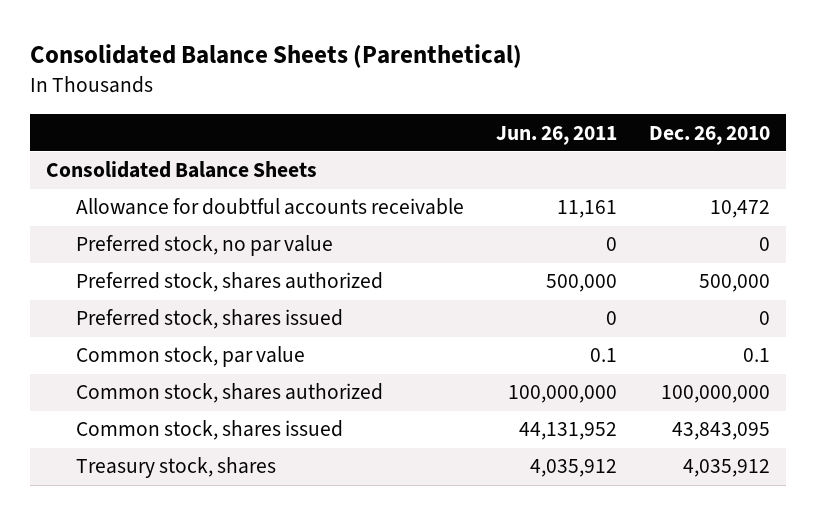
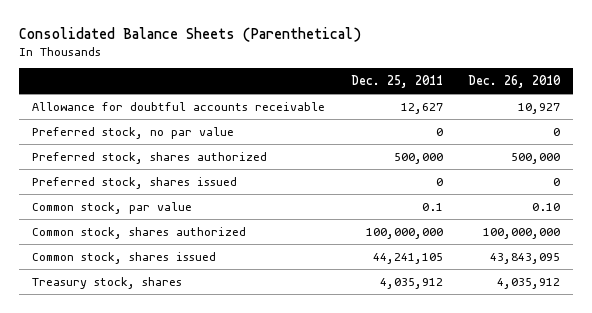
- | Jun. 26, 2011 | Dec. 26, 2010
+ | Dec. 25, 2011 | Dec. 26, 2010
- Consolidated Balance Sheets
- Allowance for doubtful accounts receivable | 11,161 | 10,472
+ Allowance for doubtful accounts receivable | 12,627 | 10,927
- Common stock, par value | 0.1 | 0.1
+ Common stock, par value | 0.1 | 0.10

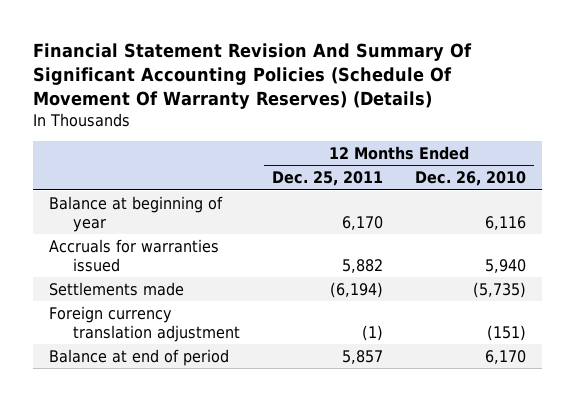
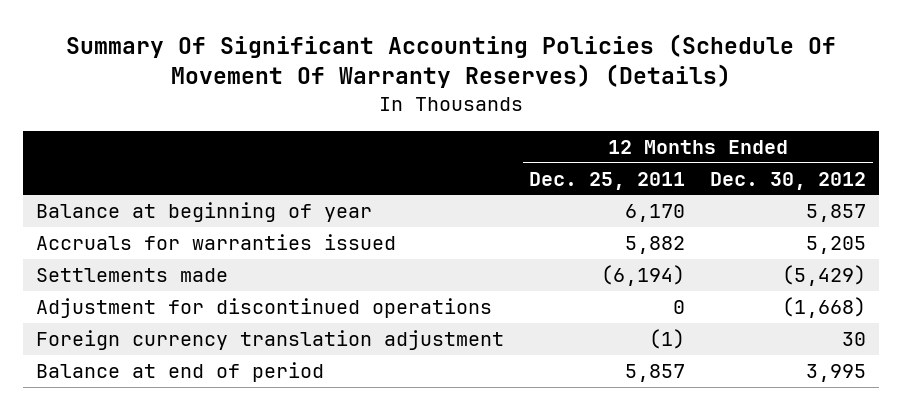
- Financial Statement Revision And Summary Of Significant Accounting Policies (Schedule Of Movement Of Warranty Reserves) (Details)
+ Summary Of Significant Accounting Policies (Schedule Of Movement Of Warranty Reserves) (Details)
- | 12 Months Ended Dec. 25, 2011 | 12 Months Ended Dec. 26, 2010
+ | 12 Months Ended Dec. 25, 2011 | 12 Months Ended Dec. 30, 2012
+ Adjustment for discontinued operations | 0 | (1,668)

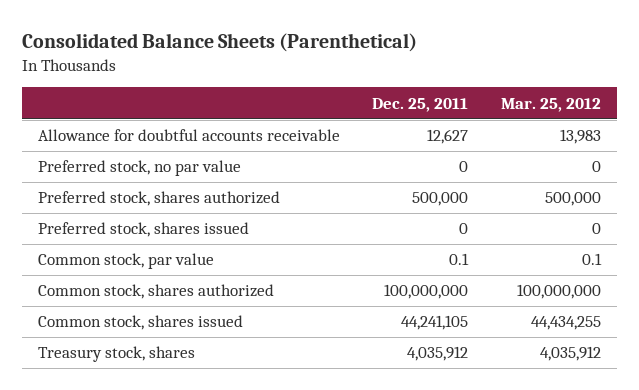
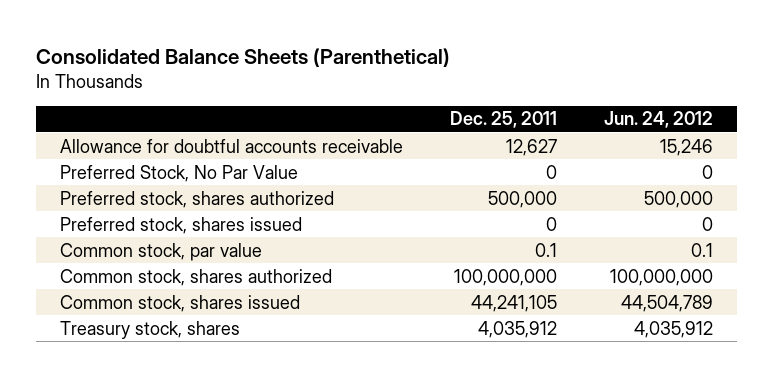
- | Dec. 25, 2011 | Mar. 25, 2012
+ | Dec. 25, 2011 | Jun. 24, 2012
- Preferred stock, no par value | 0 | 0
+ Preferred Stock, No Par Value | 0 | 0

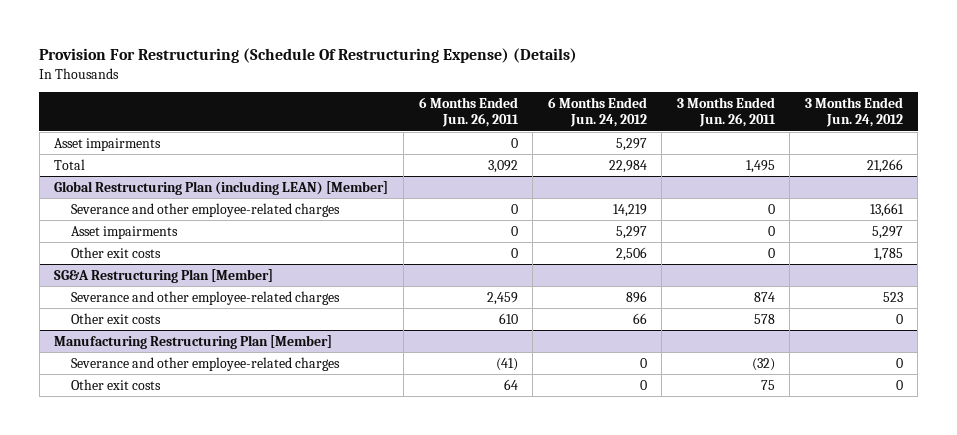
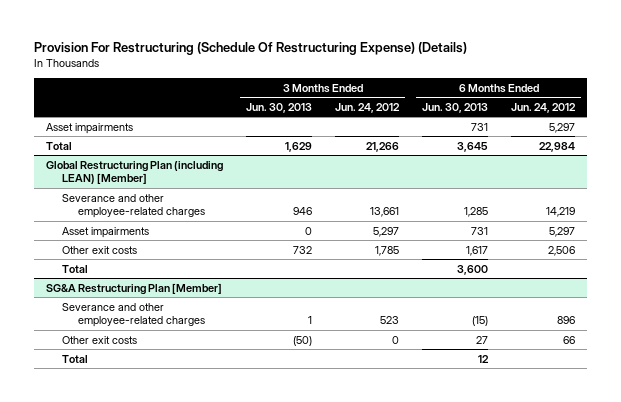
- | 6 Months Ended Jun. 26, 2011 | 6 Months Ended Jun. 24, 2012 | 3 Months Ended Jun. 26, 2011 | 3 Months Ended Jun. 24, 2012
+ | 3 Months Ended Jun. 30, 2013 | 3 Months Ended Jun. 24, 2012 | 6 Months Ended Jun. 30, 2013 | 6 Months Ended Jun. 24, 2012
@ Global Restructuring Plan (including LEAN) [Member]
+ Total | | | 3,600 |
- Manufacturing Restructuring Plan [Member]
- Severance and other employee-related charges | (41) | 0 | (32) | 0
- Other exit costs | 64 | 0 | 75 | 0
@ SG&A Restructuring Plan [Member]
+ Total | | | 12 |

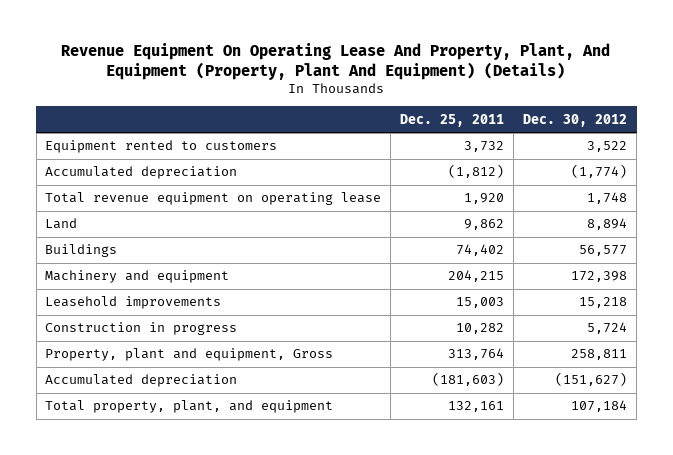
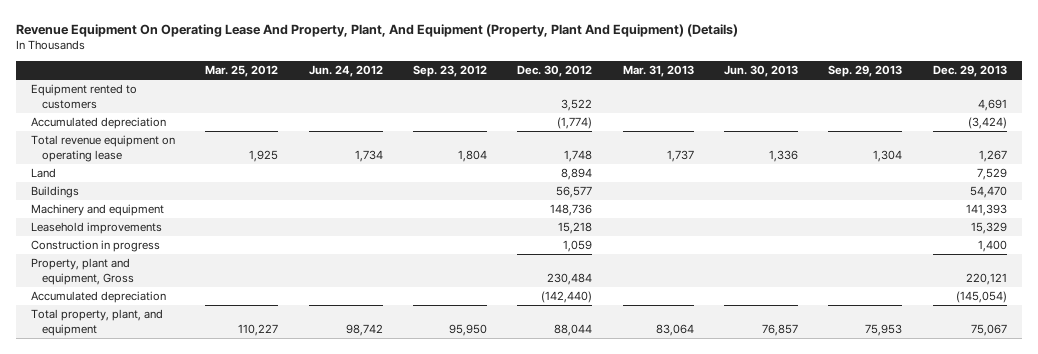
- | Dec. 25, 2011 | Dec. 30, 2012
+ | Mar. 25, 2012 | Jun. 24, 2012 | Sep. 23, 2012 | Dec. 30, 2012 | Mar. 31, 2013 | Jun. 30, 2013 | Sep. 29, 2013 | Dec. 29, 2013
- Machinery and equipment | 204,215 | 172,398
+ Machinery and equipment | | | | 148,736 | | | | 141,393
- Construction in progress | 10,282 | 5,724
- Property, plant and equipment, Gross | 313,764 | 258,811
- Accumulated depreciation | (181,603) | (151,627)
- Total property, plant, and equipment | 132,161 | 107,184
+ Construction in progress | | | | 1,059 | | | | 1,400
+ Property, plant and equipment, Gross | | | | 230,484 | | | | 220,121
+ Accumulated depreciation | | | | (142,440) | | | | (145,054)
+ Total property, plant, and equipment | 110,227 | 98,742 | 95,950 | 88,044 | 83,064 | 76,857 | 75,953 | 75,067

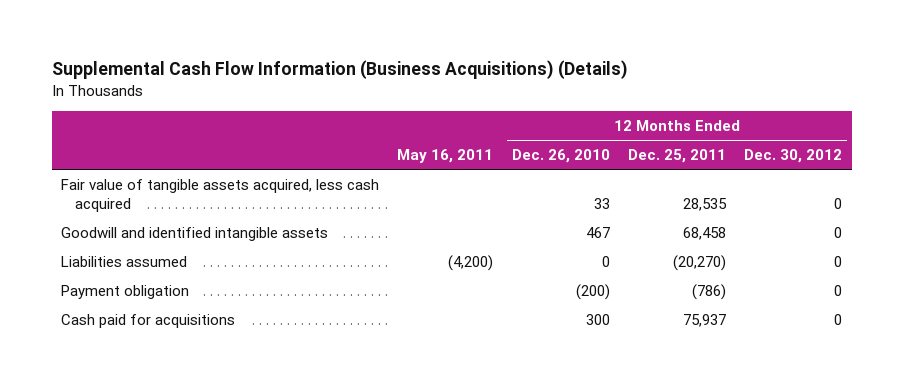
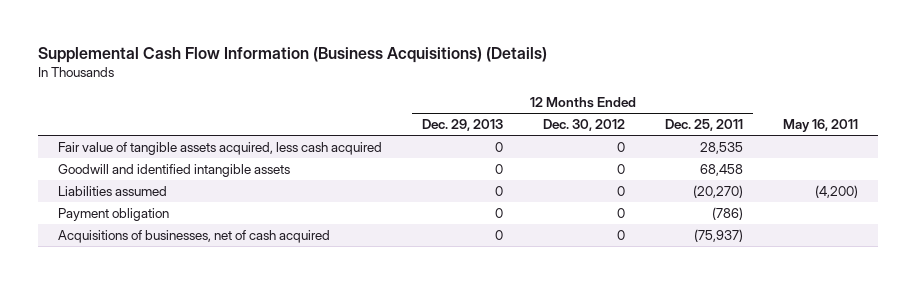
- | May 16, 2011 | 12 Months Ended Dec. 26, 2010 | 12 Months Ended Dec. 25, 2011 | 12 Months Ended Dec. 30, 2012
+ | 12 Months Ended Dec. 29, 2013 | 12 Months Ended Dec. 30, 2012 | 12 Months Ended Dec. 25, 2011 | May 16, 2011
- Cash paid for acquisitions | | 300 | 75,937 | 0
+ Acquisitions of businesses, net of cash acquired | 0 | 0 | (75,937) |

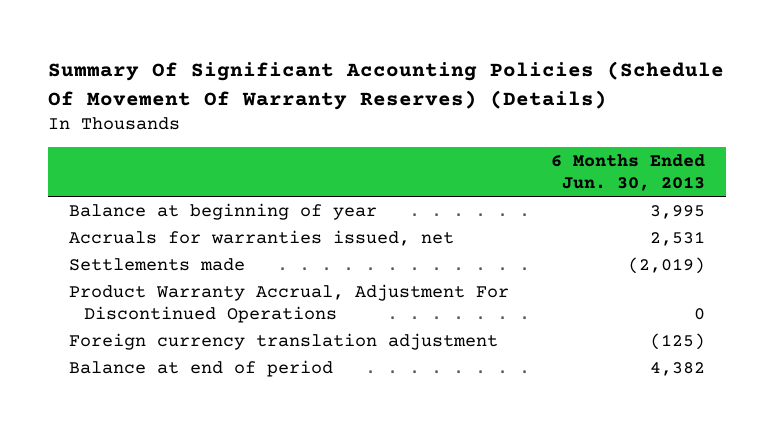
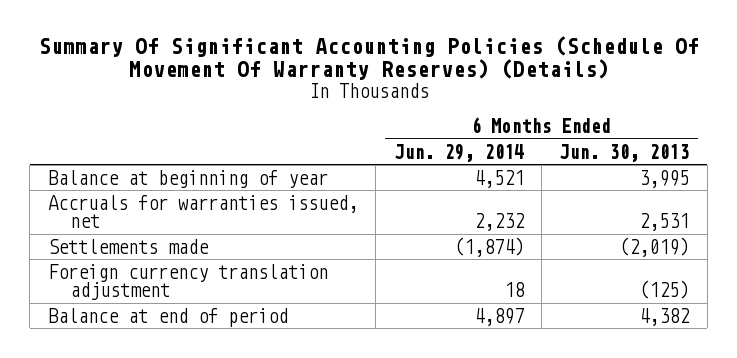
- | 6 Months Ended Jun. 30, 2013
+ | 6 Months Ended Jun. 29, 2014 | 6 Months Ended Jun. 30, 2013
- Product Warranty Accrual, Adjustment For Discontinued Operations | 0

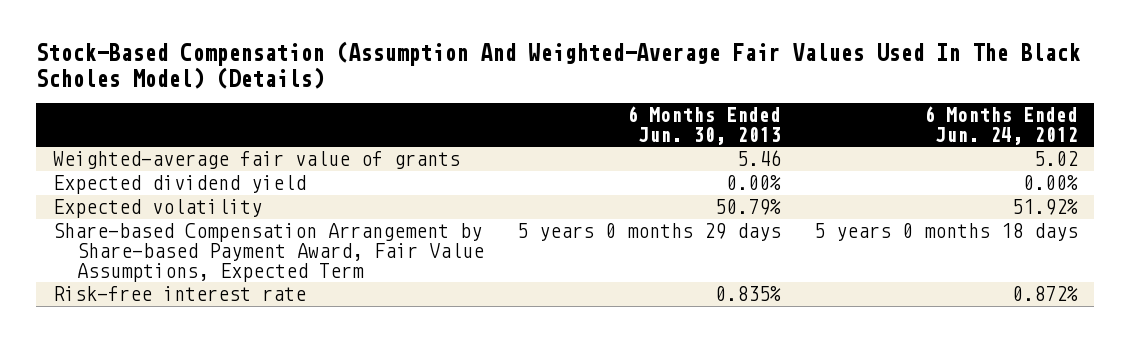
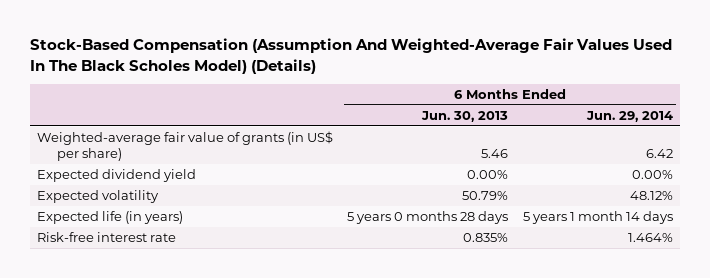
- | 6 Months Ended Jun. 30, 2013 | 6 Months Ended Jun. 24, 2012
+ | 6 Months Ended Jun. 30, 2013 | 6 Months Ended Jun. 29, 2014
- Weighted-average fair value of grants | 5.46 | 5.02
+ Weighted-average fair value of grants (in US$ per share) | 5.46 | 6.42
- Share-based Compensation Arrangement by Share-based Payment Award, Fair Value Assumptions, Expected Term | 5 years 0 months 29 days | 5 years 0 months 18 days
+ Expected life (in years) | 5 years 0 months 28 days | 5 years 1 month 14 days

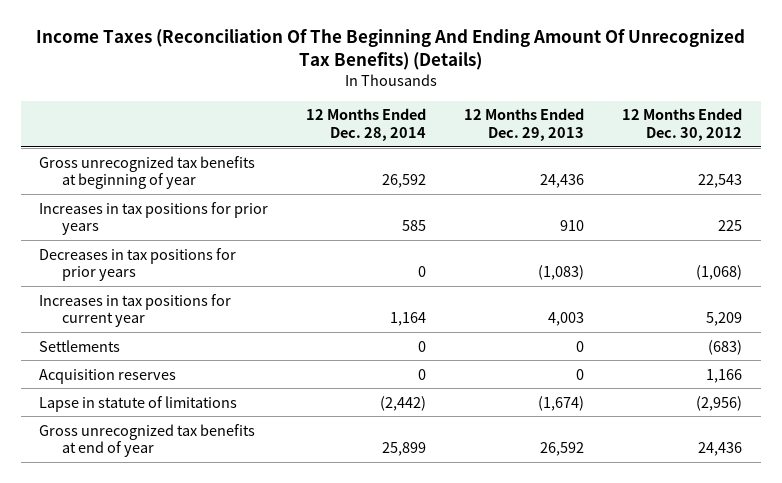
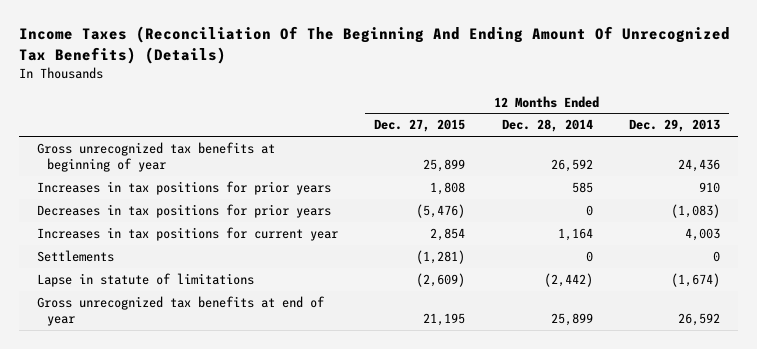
- | 12 Months Ended Dec. 28, 2014 | 12 Months Ended Dec. 29, 2013 | 12 Months Ended Dec. 30, 2012
+ | 12 Months Ended Dec. 27, 2015 | 12 Months Ended Dec. 28, 2014 | 12 Months Ended Dec. 29, 2013
- Acquisition reserves | 0 | 0 | 1,166

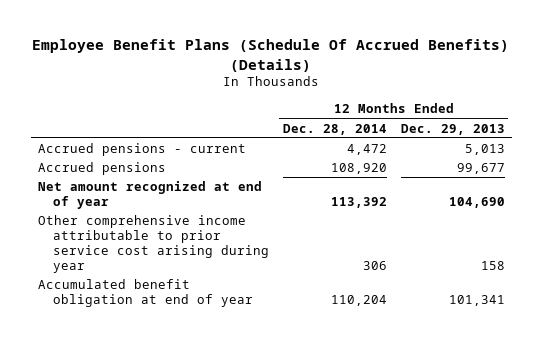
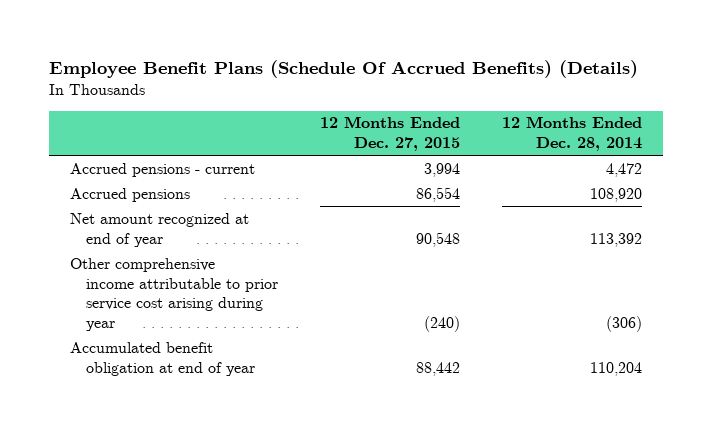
- | 12 Months Ended Dec. 28, 2014 | 12 Months Ended Dec. 29, 2013
+ | 12 Months Ended Dec. 27, 2015 | 12 Months Ended Dec. 28, 2014
- Other comprehensive income attributable to prior service cost arising during year | 306 | 158
+ Other comprehensive income attributable to prior service cost arising during year | (240) | (306)

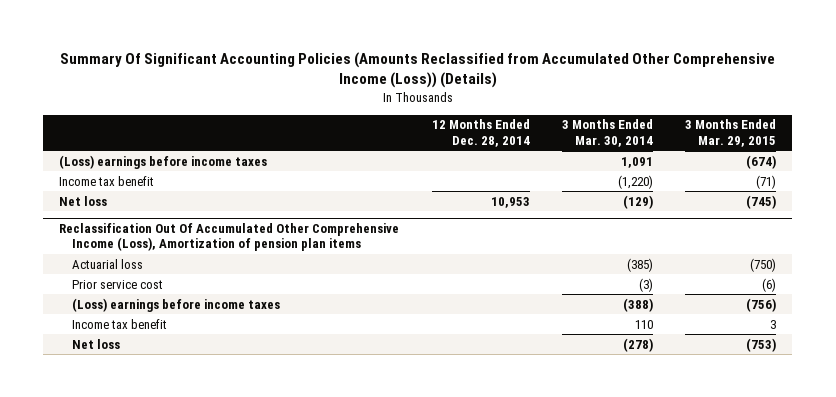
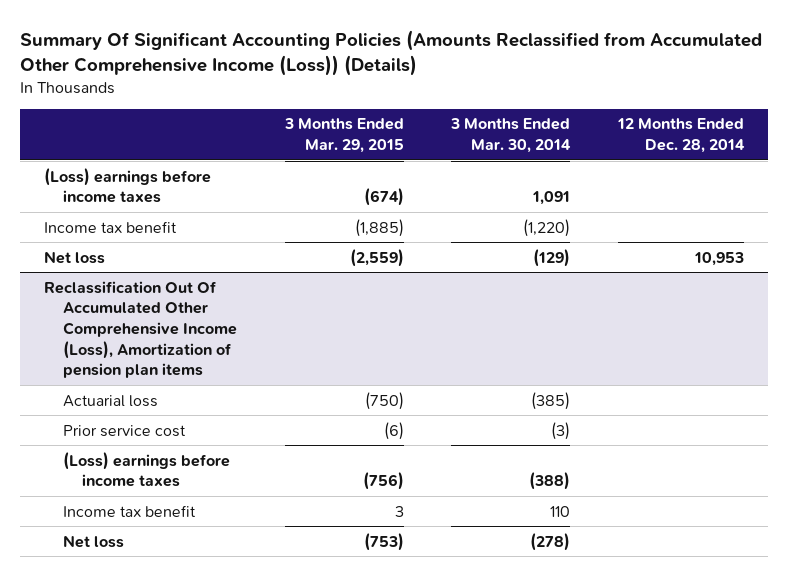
- | 12 Months Ended Dec. 28, 2014 | 3 Months Ended Mar. 30, 2014 | 3 Months Ended Mar. 29, 2015
+ | 3 Months Ended Mar. 29, 2015 | 3 Months Ended Mar. 30, 2014 | 12 Months Ended Dec. 28, 2014
- Income tax benefit | | (1,220) | (71)
- Net loss | 10,953 | (129) | (745)
+ Income tax benefit | (1,885) | (1,220) |
+ Net loss | (2,559) | (129) | 10,953

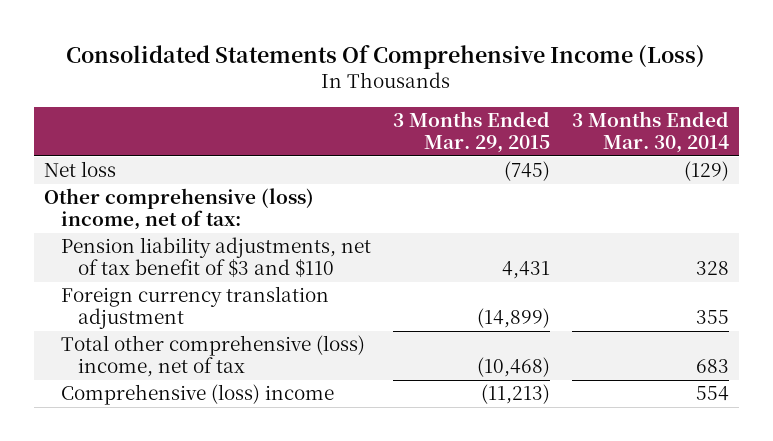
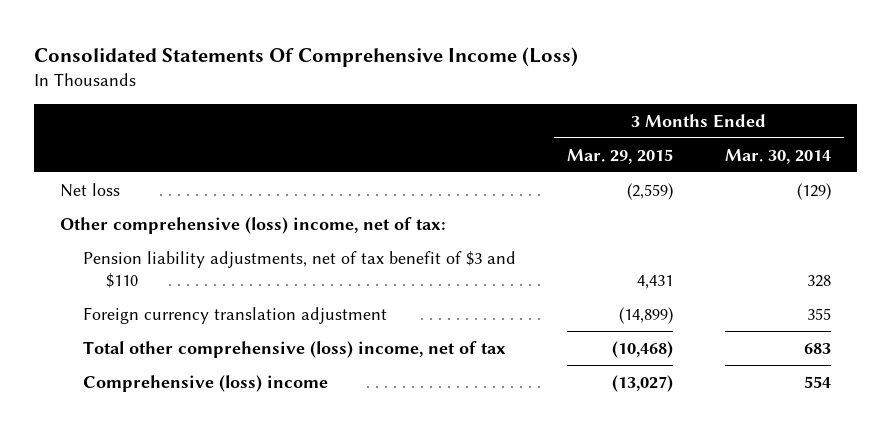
- Net loss | (745) | (129)
+ Net loss | (2,559) | (129)
- Comprehensive (loss) income | (11,213) | 554
+ Comprehensive (loss) income | (13,027) | 554

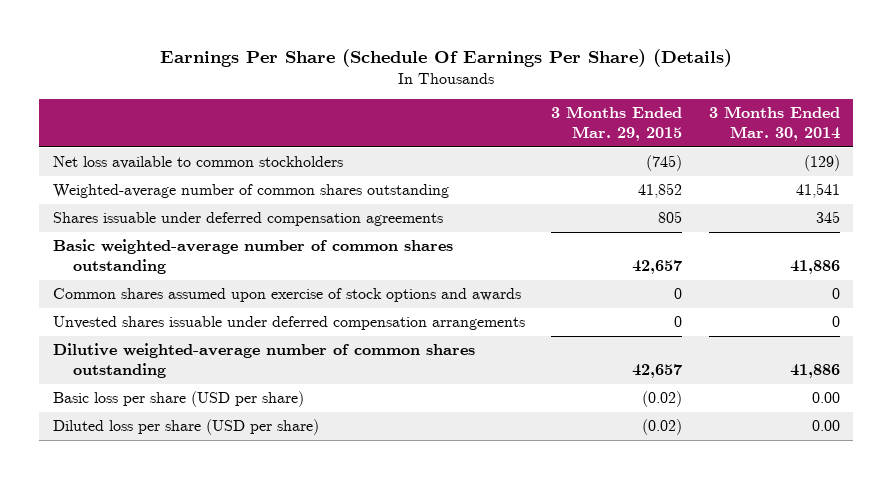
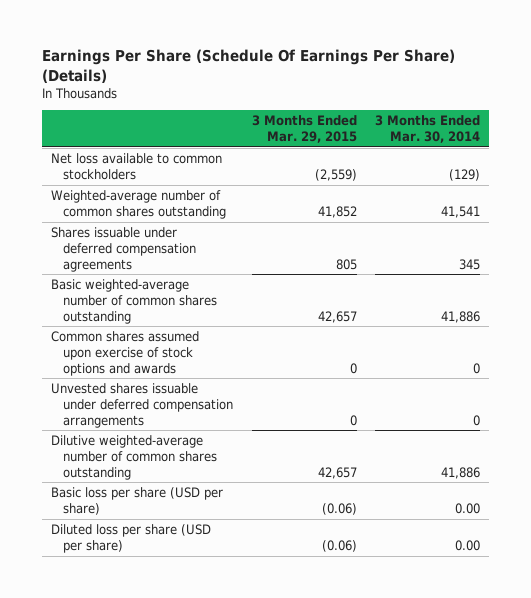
- Net loss available to common stockholders | (745) | (129)
+ Net loss available to common stockholders | (2,559) | (129)
- Basic loss per share (USD per share) | (0.02) | 0.00
- Diluted loss per share (USD per share) | (0.02) | 0.00
+ Basic loss per share (USD per share) | (0.06) | 0.00
+ Diluted loss per share (USD per share) | (0.06) | 0.00

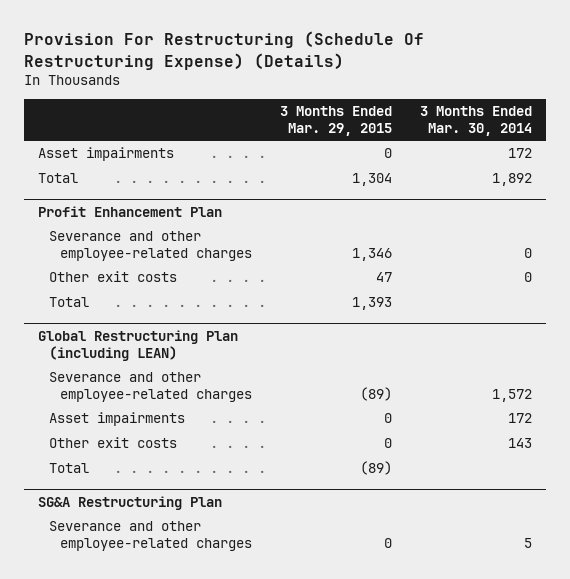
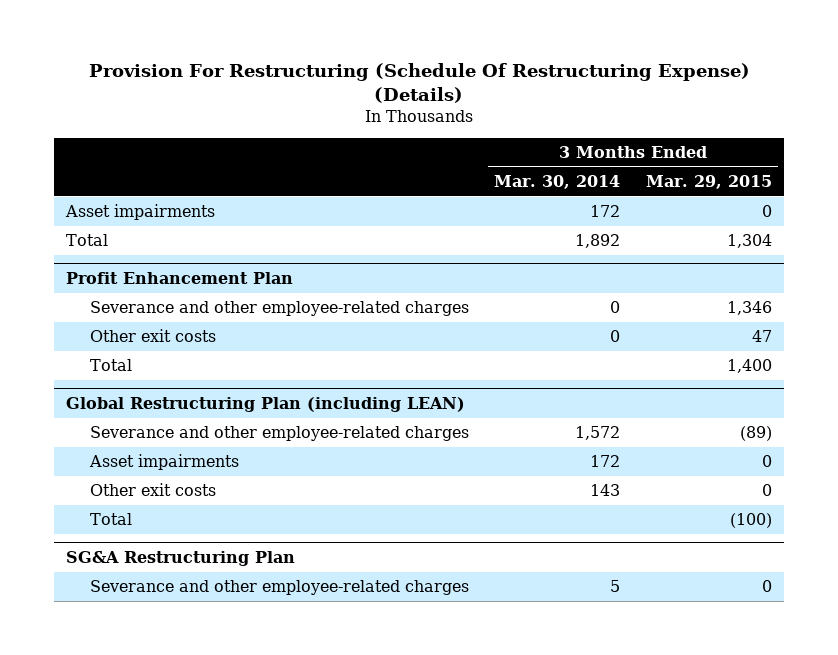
- | 3 Months Ended Mar. 29, 2015 | 3 Months Ended Mar. 30, 2014
+ | 3 Months Ended Mar. 30, 2014 | 3 Months Ended Mar. 29, 2015
@ Profit Enhancement Plan
- Total | 1,393 |
+ Total | | 1,400
@ Global Restructuring Plan (including LEAN)
- Total | (89) |
+ Total | | (100)

